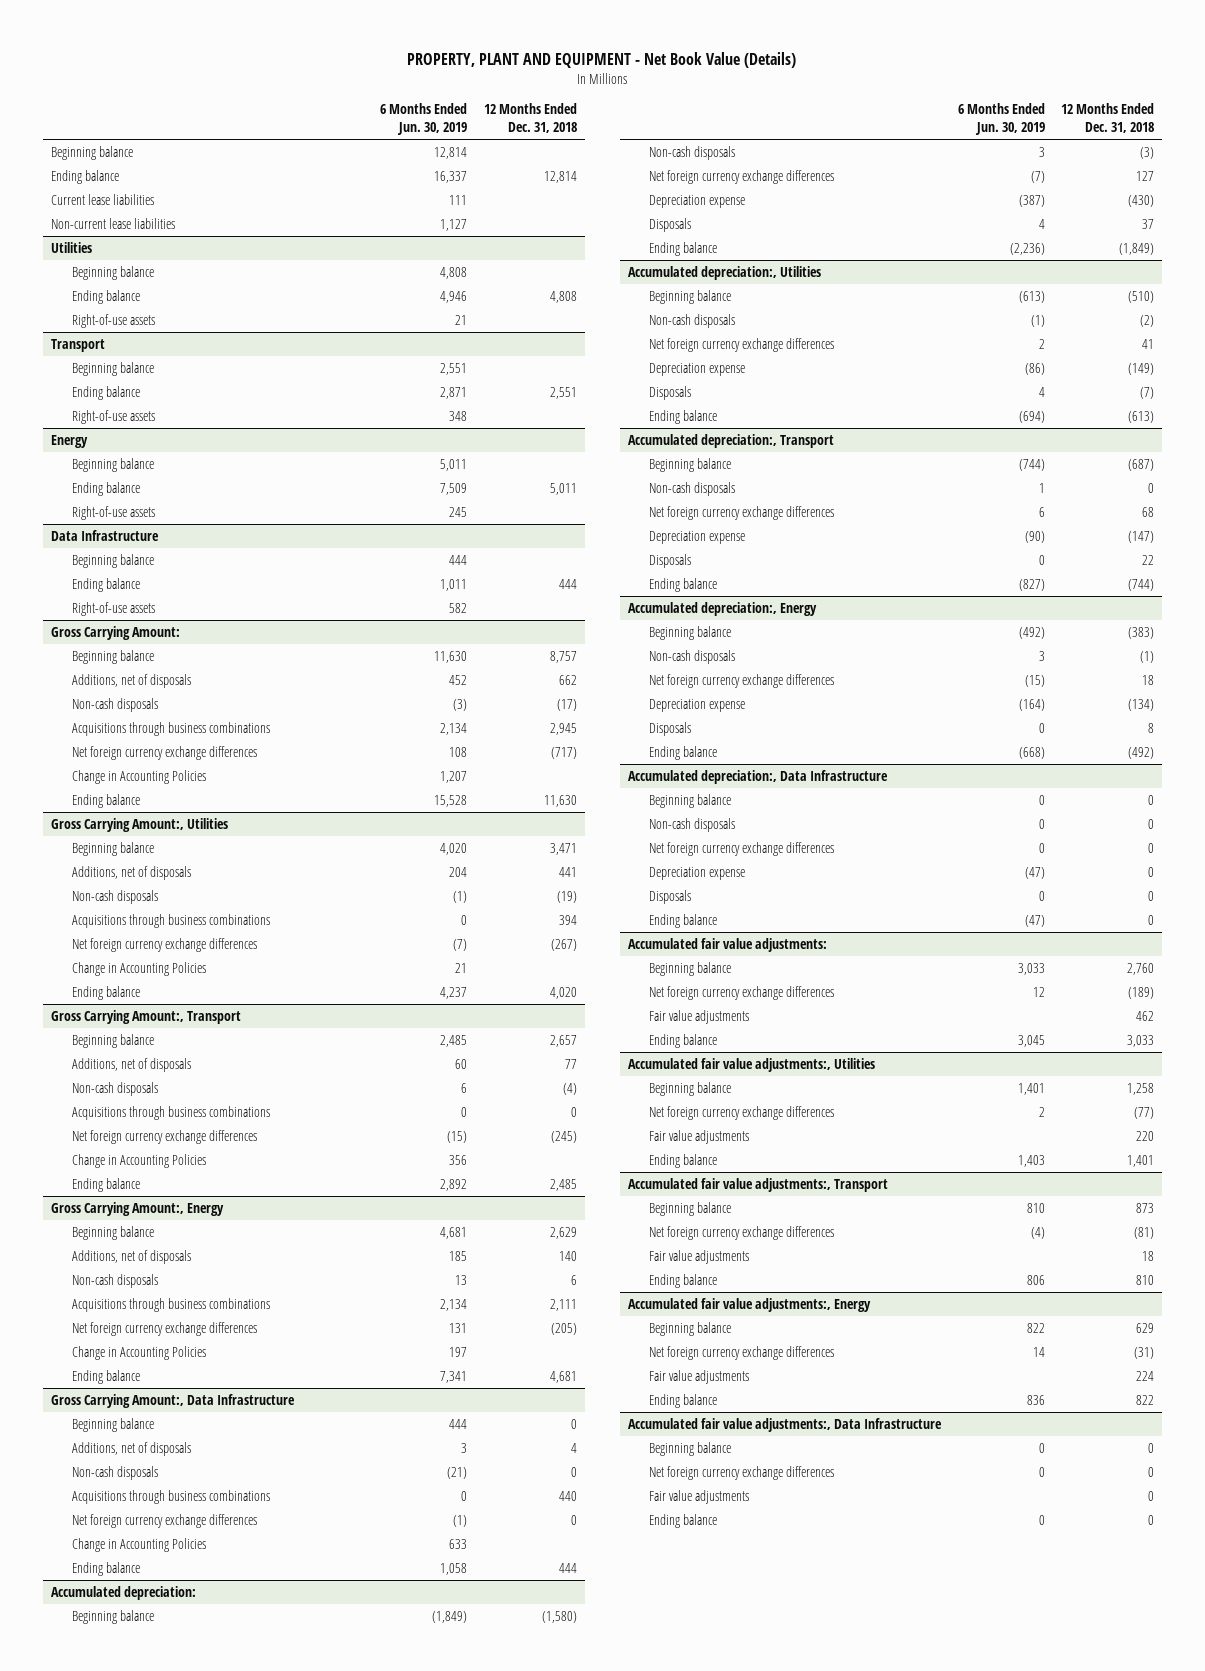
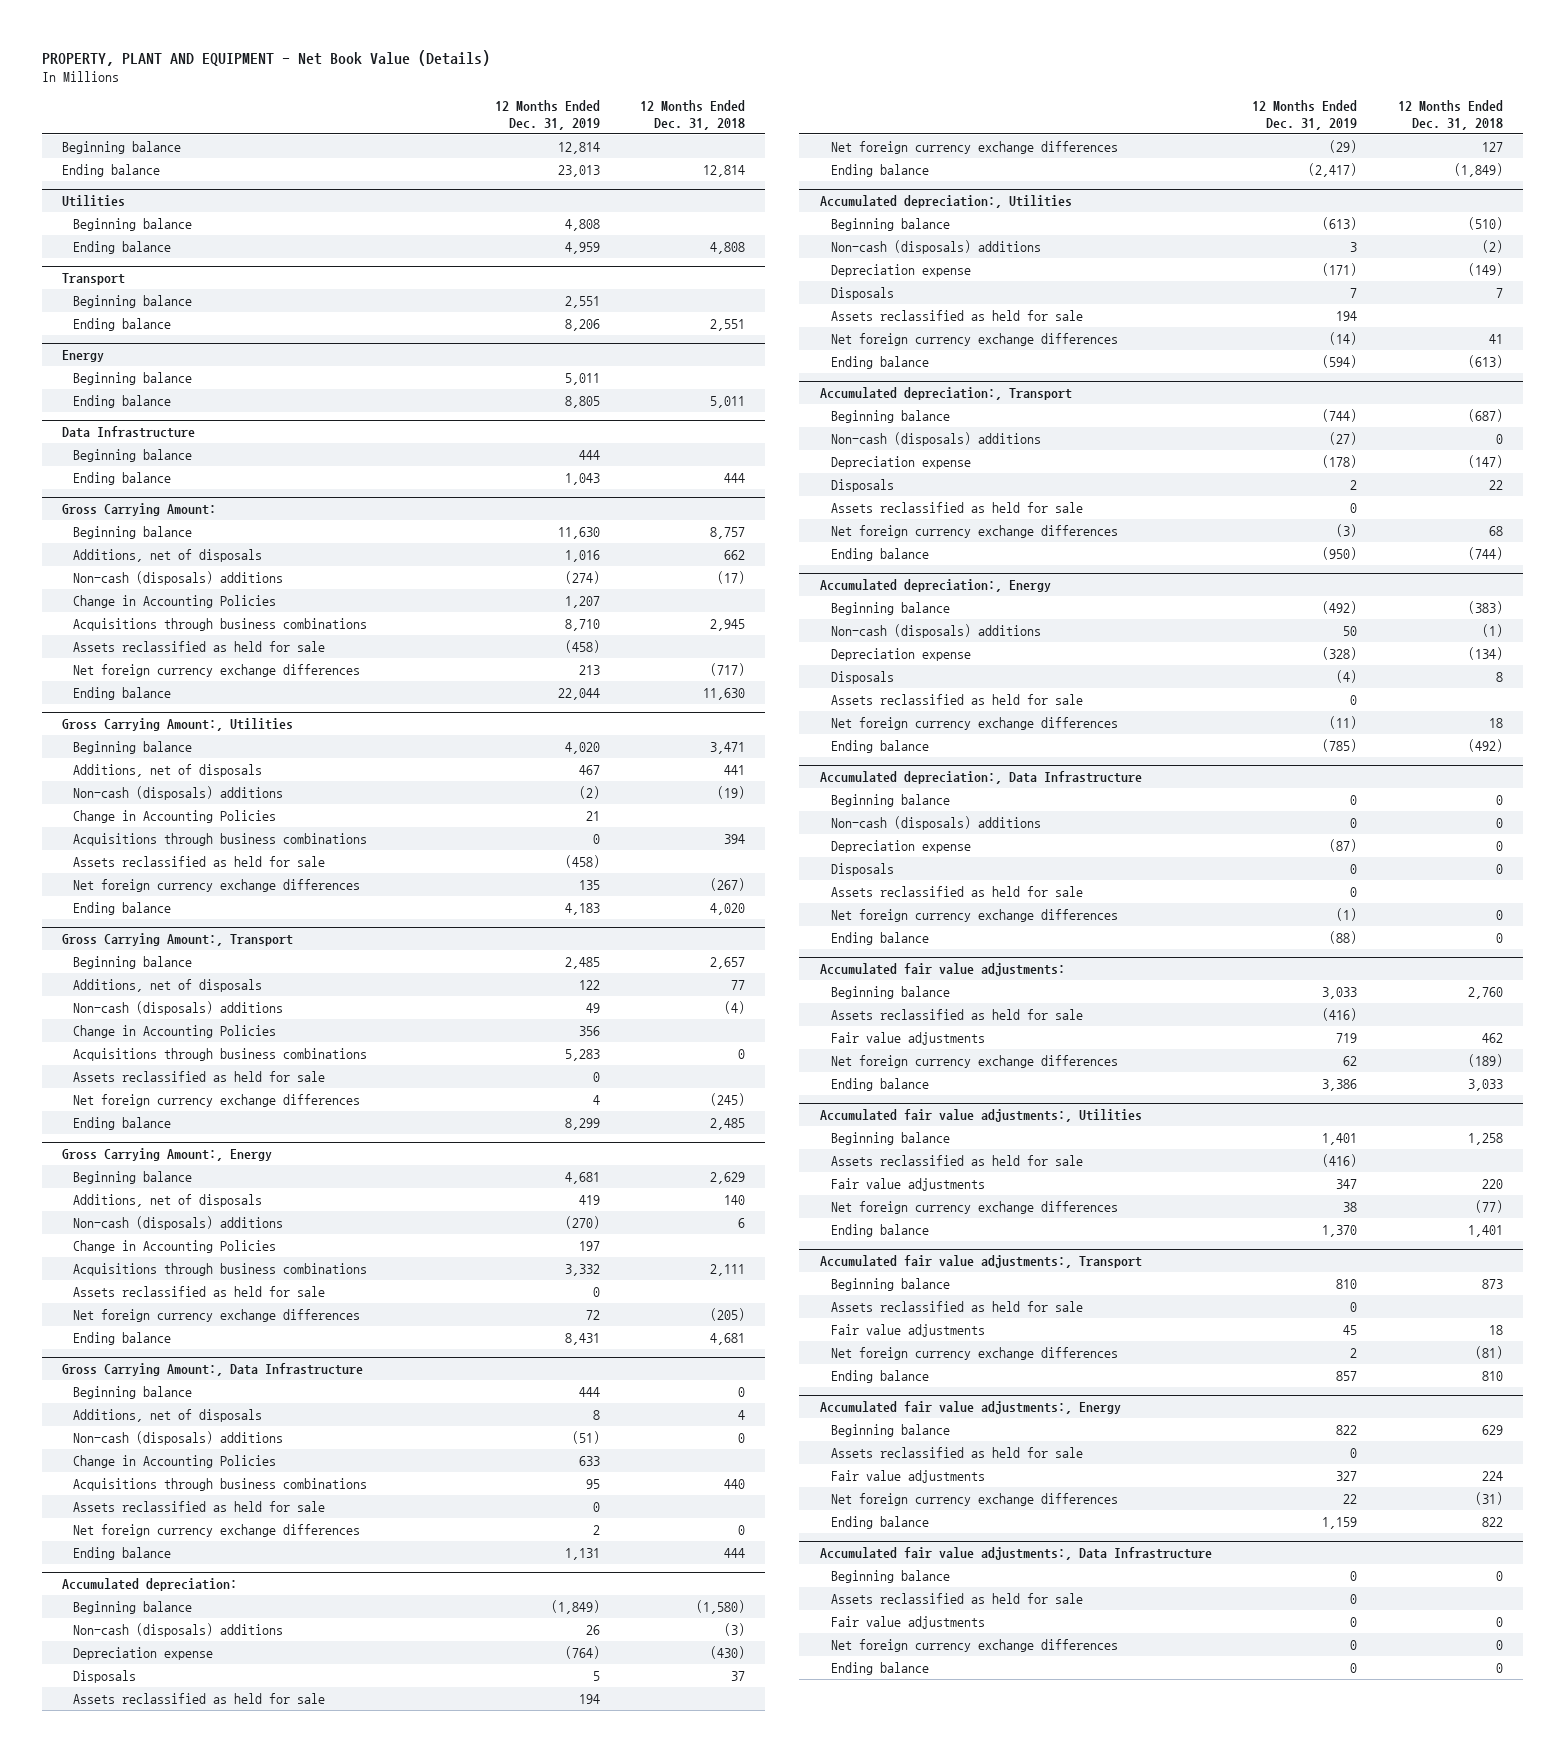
- | 6 Months Ended Jun. 30, 2019 | 12 Months Ended Dec. 31, 2018
+ | 12 Months Ended Dec. 31, 2019 | 12 Months Ended Dec. 31, 2018
- Current lease liabilities | 111 |
- Non-current lease liabilities | 1,127 |
@ Utilities
- Right-of-use assets | 21 |
@ Transport
- Right-of-use assets | 348 |
@ Energy
- Right-of-use assets | 245 |
@ Data Infrastructure
- Right-of-use assets | 582 |
@ Gross Carrying Amount:
- Non-cash disposals | (3) | (17)
+ Non-cash (disposals) additions | (274) | (17)
moved up: Change in Accounting Policies | 1,207 |
+ Assets reclassified as held for sale | (458) |
@ Gross Carrying Amount:, Utilities
- Non-cash disposals | (1) | (19)
+ Non-cash (disposals) additions | (2) | (19)
moved up: Change in Accounting Policies | 21 |
+ Assets reclassified as held for sale | (458) |
@ Gross Carrying Amount:, Transport
- Non-cash disposals | 6 | (4)
+ Non-cash (disposals) additions | 49 | (4)
moved up: Change in Accounting Policies | 356 |
+ Assets reclassified as held for sale | 0 |
@ Gross Carrying Amount:, Energy
- Non-cash disposals | 13 | 6
+ Non-cash (disposals) additions | (270) | 6
moved up: Change in Accounting Policies | 197 |
+ Assets reclassified as held for sale | 0 |
@ Gross Carrying Amount:, Data Infrastructure
- Non-cash disposals | (21) | 0
+ Non-cash (disposals) additions | (51) | 0
moved up: Change in Accounting Policies | 633 |
+ Assets reclassified as held for sale | 0 |
@ Accumulated depreciation:
- Non-cash disposals | 3 | (3)
+ Non-cash (disposals) additions | 26 | (3)
+ Assets reclassified as held for sale | 194 |
moved down: Net foreign currency exchange differences | (29) | 127
@ Accumulated depreciation:, Utilities
- Non-cash disposals | (1) | (2)
+ Non-cash (disposals) additions | 3 | (2)
- Disposals | 4 | (7)
+ Disposals | 7 | 7
+ Assets reclassified as held for sale | 194 |
moved down: Net foreign currency exchange differences | (14) | 41
@ Accumulated depreciation:, Transport
- Non-cash disposals | 1 | 0
+ Non-cash (disposals) additions | (27) | 0
+ Assets reclassified as held for sale | 0 |
moved down: Net foreign currency exchange differences | (3) | 68
@ Accumulated depreciation:, Energy
- Non-cash disposals | 3 | (1)
+ Non-cash (disposals) additions | 50 | (1)
+ Assets reclassified as held for sale | 0 |
moved down: Net foreign currency exchange differences | (11) | 18
@ Accumulated depreciation:, Data Infrastructure
- Non-cash disposals | 0 | 0
+ Non-cash (disposals) additions | 0 | 0
+ Assets reclassified as held for sale | 0 |
moved down: Net foreign currency exchange differences | (1) | 0
@ Accumulated fair value adjustments:
+ Assets reclassified as held for sale | (416) |
moved down: Net foreign currency exchange differences | 62 | (189)
@ Accumulated fair value adjustments:, Utilities
+ Assets reclassified as held for sale | (416) |
moved down: Net foreign currency exchange differences | 38 | (77)
@ Accumulated fair value adjustments:, Transport
+ Assets reclassified as held for sale | 0 |
moved down: Net foreign currency exchange differences | 2 | (81)
@ Accumulated fair value adjustments:, Energy
+ Assets reclassified as held for sale | 0 |
moved down: Net foreign currency exchange differences | 22 | (31)
@ Accumulated fair value adjustments:, Data Infrastructure
+ Assets reclassified as held for sale | 0 |
moved down: Net foreign currency exchange differences | 0 | 0

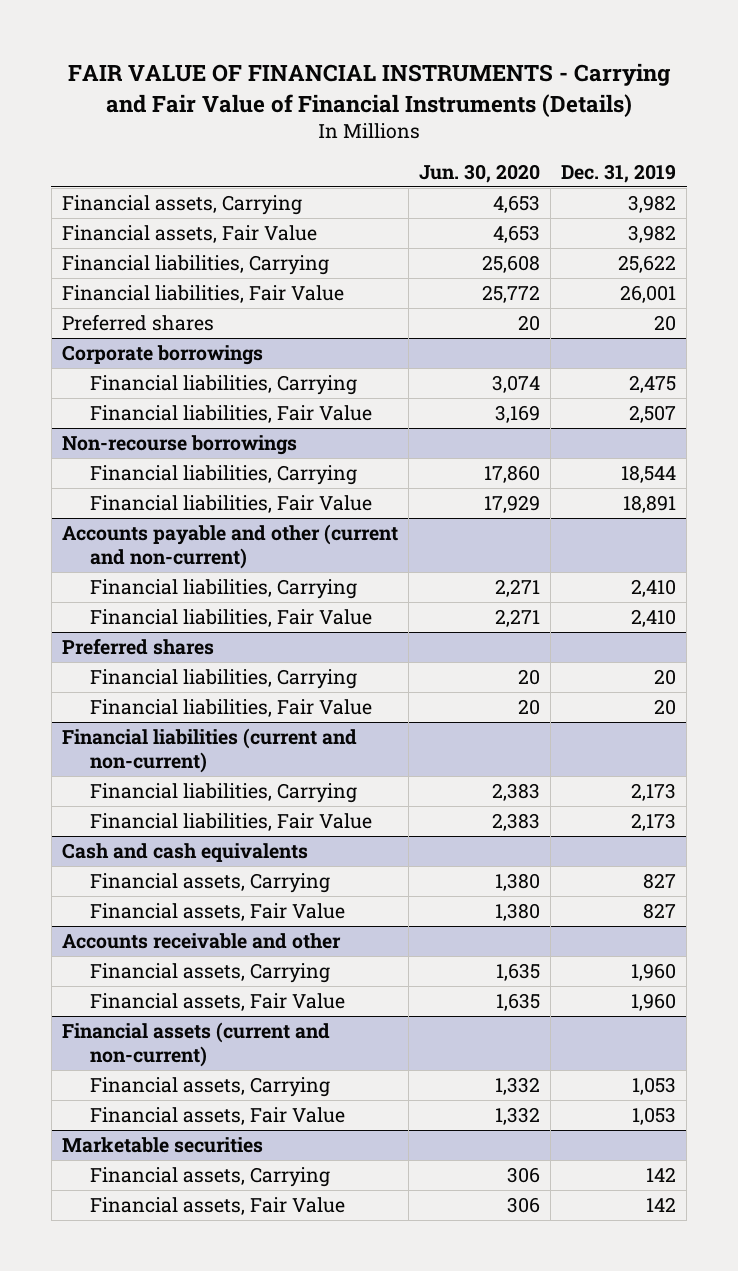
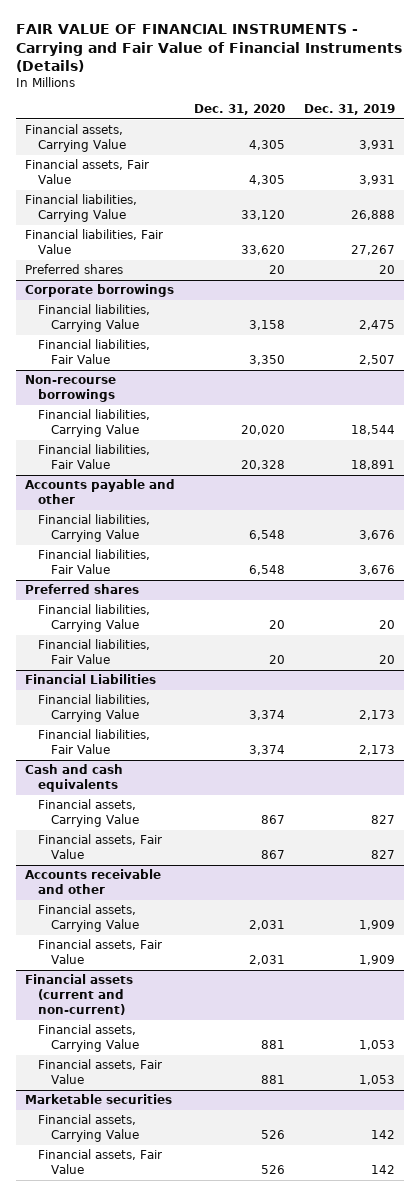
- | Jun. 30, 2020 | Dec. 31, 2019
+ | Dec. 31, 2020 | Dec. 31, 2019
- Financial assets, Carrying | 4,653 | 3,982
- Financial assets, Fair Value | 4,653 | 3,982
- Financial liabilities, Carrying | 25,608 | 25,622
- Financial liabilities, Fair Value | 25,772 | 26,001
+ Financial assets, Carrying Value | 4,305 | 3,931
+ Financial assets, Fair Value | 4,305 | 3,931
+ Financial liabilities, Carrying Value | 33,120 | 26,888
+ Financial liabilities, Fair Value | 33,620 | 27,267
@ Corporate borrowings
- Financial liabilities, Carrying | 3,074 | 2,475
+ Financial liabilities, Carrying Value | 3,158 | 2,475
@ Non-recourse borrowings
- Financial liabilities, Carrying | 17,860 | 18,544
+ Financial liabilities, Carrying Value | 20,020 | 18,544
- Accounts payable and other (current and non-current)
- Financial liabilities, Carrying | 2,271 | 2,410
- Financial liabilities, Fair Value | 2,271 | 2,410
+ Accounts payable and other
+ Financial liabilities, Carrying Value | 6,548 | 3,676
+ Financial liabilities, Fair Value | 6,548 | 3,676
@ Preferred shares
- Financial liabilities, Carrying | 20 | 20
+ Financial liabilities, Carrying Value | 20 | 20
- Financial liabilities (current and non-current)
- Financial liabilities, Carrying | 2,383 | 2,173
+ Financial Liabilities
+ Financial liabilities, Carrying Value | 3,374 | 2,173
@ Cash and cash equivalents
- Financial assets, Carrying | 1,380 | 827
+ Financial assets, Carrying Value | 867 | 827
@ Accounts receivable and other
- Financial assets, Carrying | 1,635 | 1,960
- Financial assets, Fair Value | 1,635 | 1,960
+ Financial assets, Carrying Value | 2,031 | 1,909
+ Financial assets, Fair Value | 2,031 | 1,909
@ Financial assets (current and non-current)
- Financial assets, Carrying | 1,332 | 1,053
+ Financial assets, Carrying Value | 881 | 1,053
@ Marketable securities
- Financial assets, Carrying | 306 | 142
+ Financial assets, Carrying Value | 526 | 142

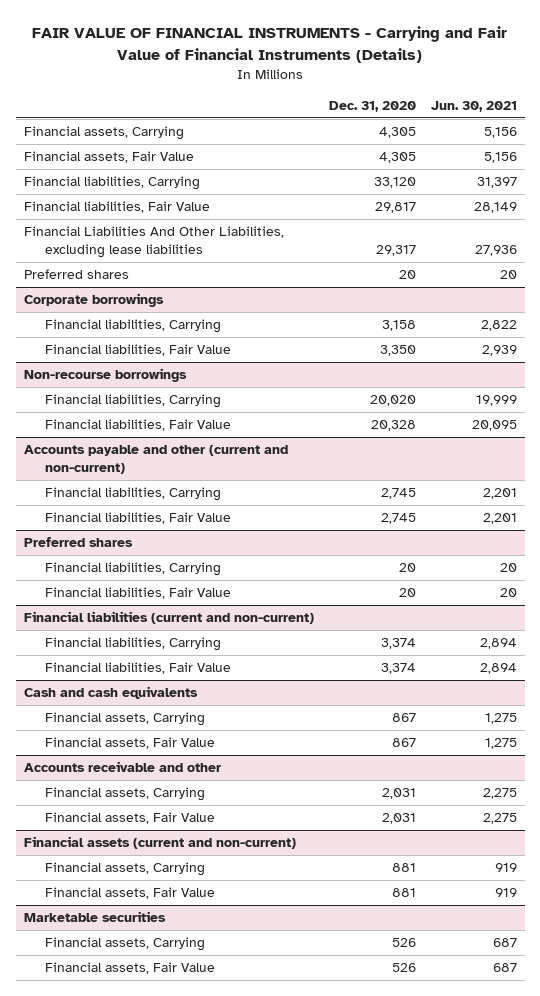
- | Dec. 31, 2020 | Dec. 31, 2019
+ | Dec. 31, 2020 | Jun. 30, 2021
- Financial assets, Carrying Value | 4,305 | 3,931
+ Financial assets, Carrying | 4,305 | 5,156
- Financial liabilities, Carrying Value | 33,120 | 26,888
- Financial liabilities, Fair Value | 33,620 | 27,267
+ Financial liabilities, Carrying | 33,120 | 31,397
+ Financial liabilities, Fair Value | 29,817 | 28,149
+ Financial Liabilities And Other Liabilities, excluding lease liabilities | 29,317 | 27,936
@ Corporate borrowings
- Financial liabilities, Carrying Value | 3,158 | 2,475
+ Financial liabilities, Carrying | 3,158 | 2,822
@ Non-recourse borrowings
- Financial liabilities, Carrying Value | 20,020 | 18,544
+ Financial liabilities, Carrying | 20,020 | 19,999
- Accounts payable and other
- Financial liabilities, Carrying Value | 6,548 | 3,676
- Financial liabilities, Fair Value | 6,548 | 3,676
+ Accounts payable and other (current and non-current)
+ Financial liabilities, Carrying | 2,745 | 2,201
+ Financial liabilities, Fair Value | 2,745 | 2,201
@ Preferred shares
- Financial liabilities, Carrying Value | 20 | 20
+ Financial liabilities, Carrying | 20 | 20
- Financial Liabilities
- Financial liabilities, Carrying Value | 3,374 | 2,173
+ Financial liabilities (current and non-current)
+ Financial liabilities, Carrying | 3,374 | 2,894
@ Cash and cash equivalents
- Financial assets, Carrying Value | 867 | 827
+ Financial assets, Carrying | 867 | 1,275
@ Accounts receivable and other
- Financial assets, Carrying Value | 2,031 | 1,909
+ Financial assets, Carrying | 2,031 | 2,275
@ Financial assets (current and non-current)
- Financial assets, Carrying Value | 881 | 1,053
+ Financial assets, Carrying | 881 | 919
@ Marketable securities
- Financial assets, Carrying Value | 526 | 142
+ Financial assets, Carrying | 526 | 687

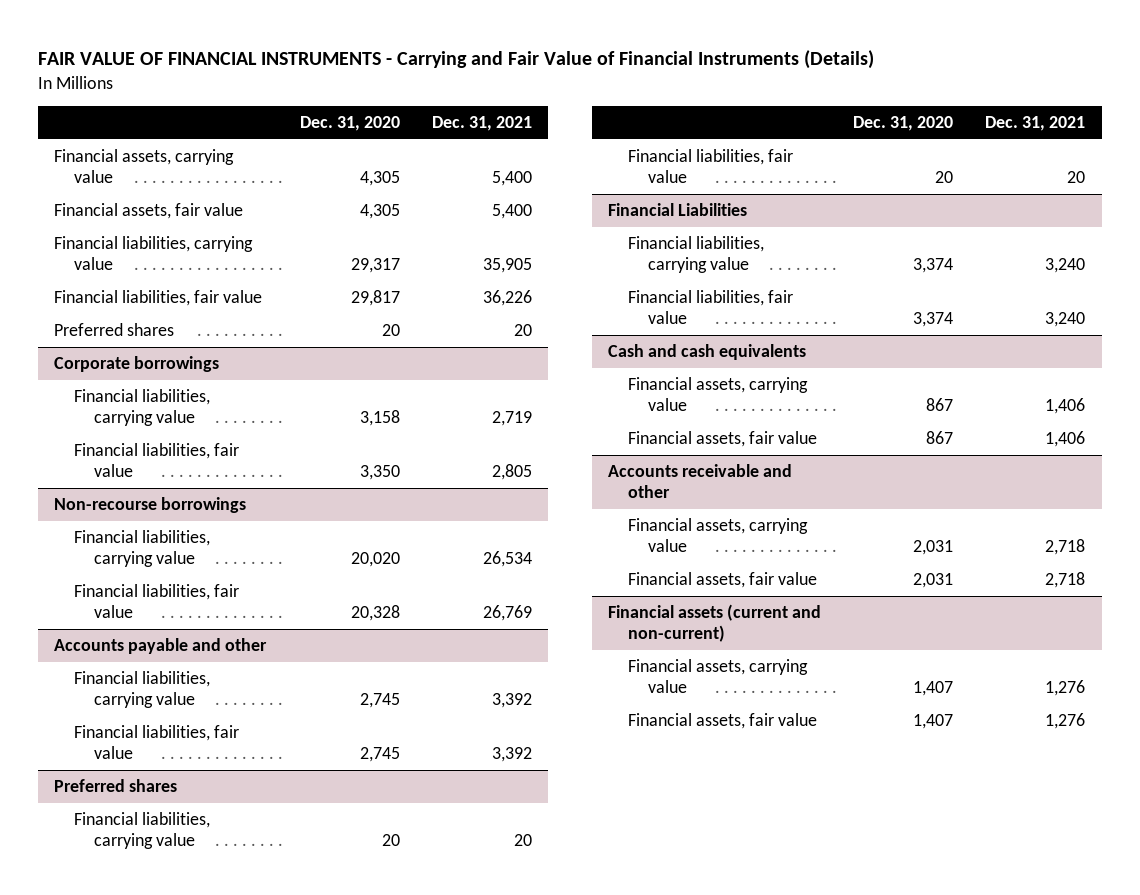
- | Dec. 31, 2020 | Jun. 30, 2021
+ | Dec. 31, 2020 | Dec. 31, 2021
- Financial assets, Carrying | 4,305 | 5,156
- Financial assets, Fair Value | 4,305 | 5,156
- Financial liabilities, Carrying | 33,120 | 31,397
- Financial liabilities, Fair Value | 29,817 | 28,149
- Financial Liabilities And Other Liabilities, excluding lease liabilities | 29,317 | 27,936
+ Financial assets, carrying value | 4,305 | 5,400
+ Financial assets, fair value | 4,305 | 5,400
+ Financial liabilities, carrying value | 29,317 | 35,905
+ Financial liabilities, fair value | 29,817 | 36,226
@ Corporate borrowings
- Financial liabilities, Carrying | 3,158 | 2,822
- Financial liabilities, Fair Value | 3,350 | 2,939
+ Financial liabilities, carrying value | 3,158 | 2,719
+ Financial liabilities, fair value | 3,350 | 2,805
@ Non-recourse borrowings
- Financial liabilities, Carrying | 20,020 | 19,999
- Financial liabilities, Fair Value | 20,328 | 20,095
- Accounts payable and other (current and non-current)
- Financial liabilities, Carrying | 2,745 | 2,201
- Financial liabilities, Fair Value | 2,745 | 2,201
@ Non-recourse borrowings
+ Financial liabilities, carrying value | 20,020 | 26,534
+ Financial liabilities, fair value | 20,328 | 26,769
+ Accounts payable and other
+ Financial liabilities, carrying value | 2,745 | 3,392
+ Financial liabilities, fair value | 2,745 | 3,392
@ Preferred shares
- Financial liabilities, Carrying | 20 | 20
- Financial liabilities, Fair Value | 20 | 20
- Financial liabilities (current and non-current)
- Financial liabilities, Carrying | 3,374 | 2,894
- Financial liabilities, Fair Value | 3,374 | 2,894
@ Preferred shares
+ Financial liabilities, carrying value | 20 | 20
+ Financial liabilities, fair value | 20 | 20
+ Financial Liabilities
+ Financial liabilities, carrying value | 3,374 | 3,240
+ Financial liabilities, fair value | 3,374 | 3,240
@ Cash and cash equivalents
- Financial assets, Carrying | 867 | 1,275
- Financial assets, Fair Value | 867 | 1,275
+ Financial assets, carrying value | 867 | 1,406
+ Financial assets, fair value | 867 | 1,406
@ Accounts receivable and other
- Financial assets, Carrying | 2,031 | 2,275
- Financial assets, Fair Value | 2,031 | 2,275
+ Financial assets, carrying value | 2,031 | 2,718
+ Financial assets, fair value | 2,031 | 2,718
@ Financial assets (current and non-current)
- Financial assets, Carrying | 881 | 919
- Financial assets, Fair Value | 881 | 919
- Marketable securities
- Financial assets, Carrying | 526 | 687
- Financial assets, Fair Value | 526 | 687
@ Financial assets (current and non-current)
+ Financial assets, carrying value | 1,407 | 1,276
+ Financial assets, fair value | 1,407 | 1,276

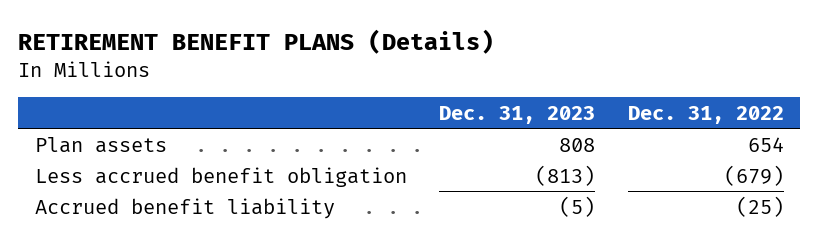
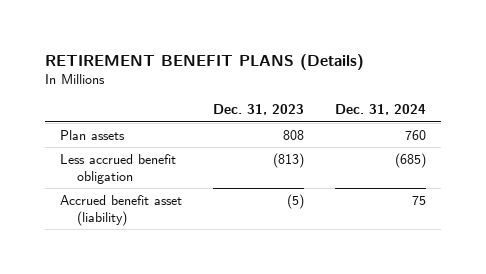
- | Dec. 31, 2023 | Dec. 31, 2022
+ | Dec. 31, 2023 | Dec. 31, 2024
- Accrued benefit liability | (5) | (25)
+ Accrued benefit asset (liability) | (5) | 75

